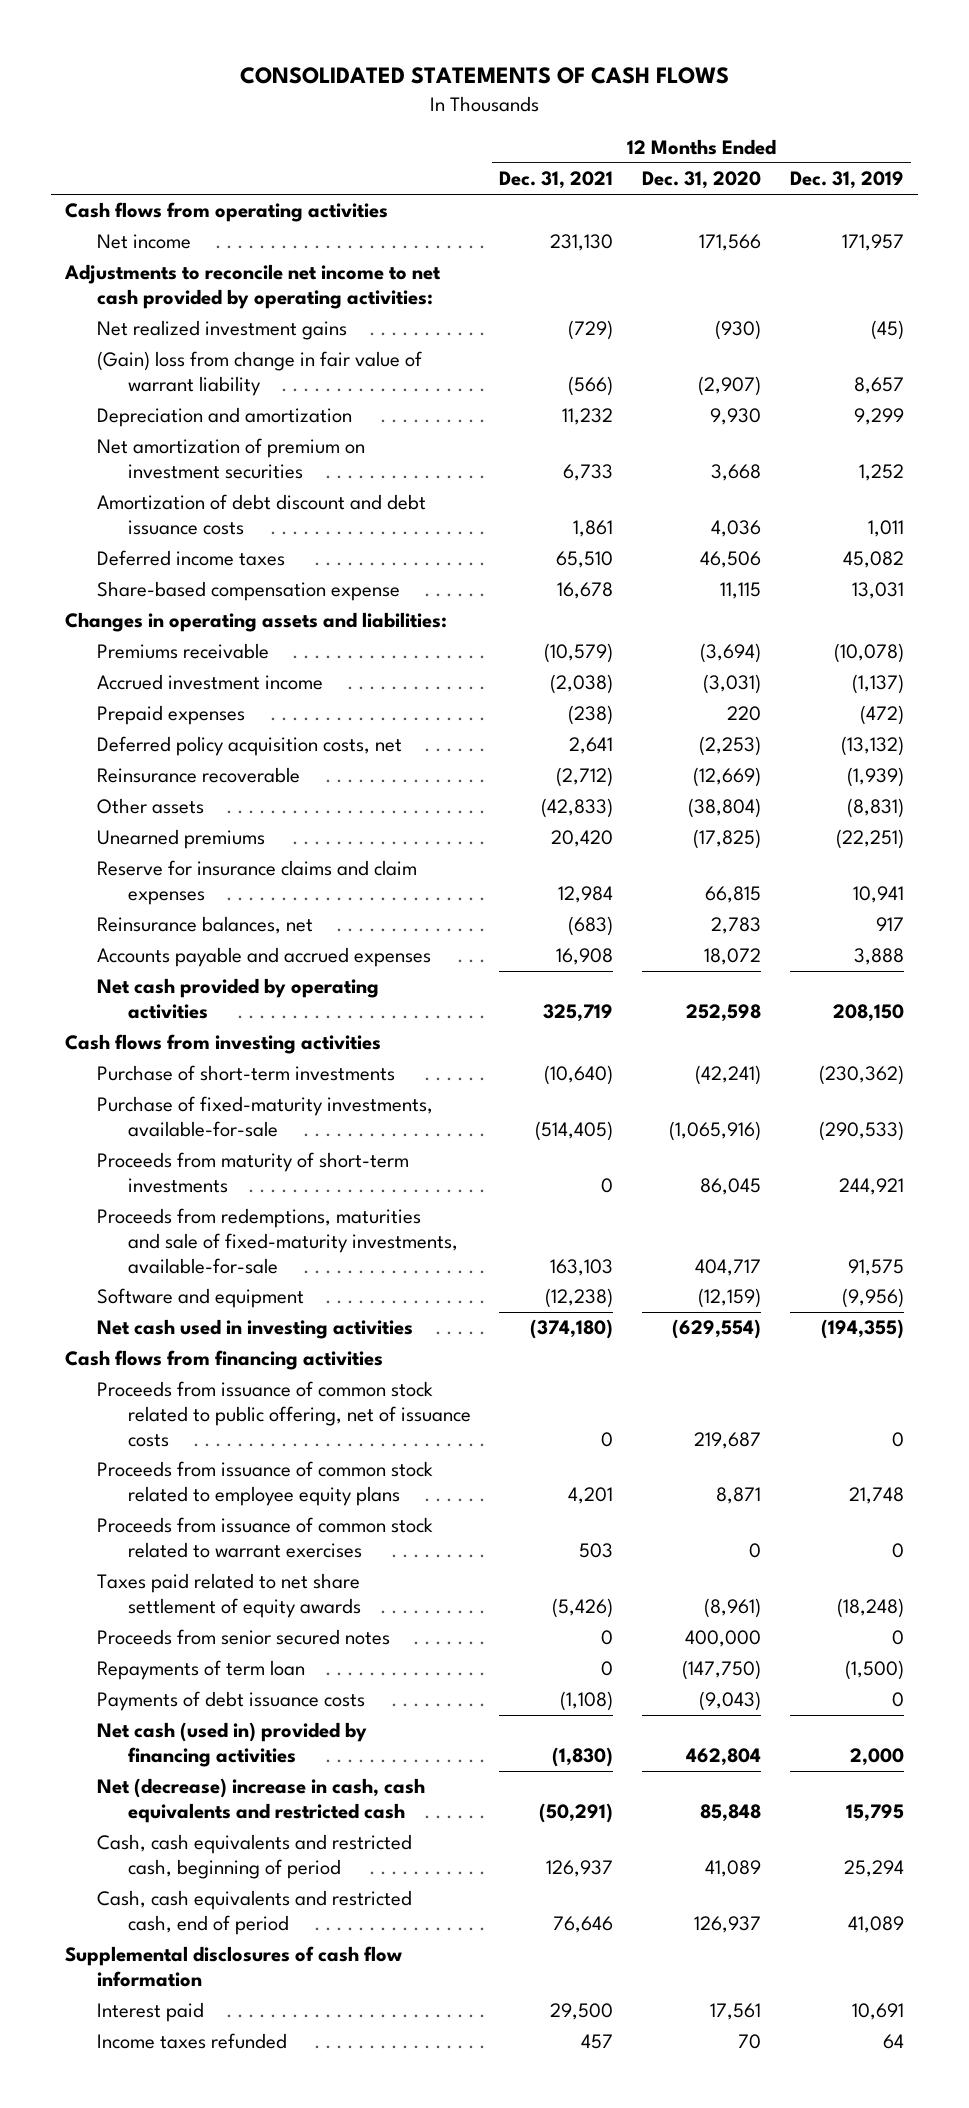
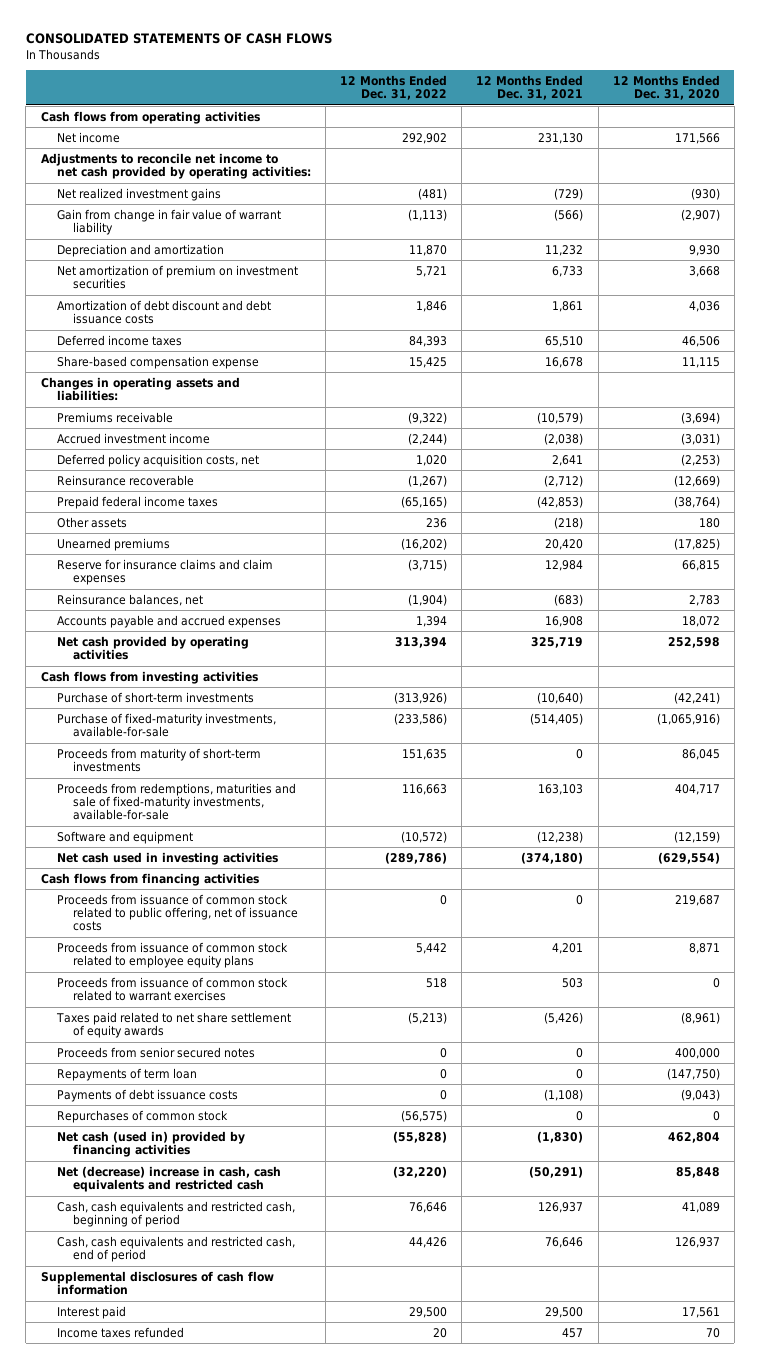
- | 12 Months Ended Dec. 31, 2021 | 12 Months Ended Dec. 31, 2020 | 12 Months Ended Dec. 31, 2019
+ | 12 Months Ended Dec. 31, 2022 | 12 Months Ended Dec. 31, 2021 | 12 Months Ended Dec. 31, 2020
- (Gain) loss from change in fair value of warrant liability | (566) | (2,907) | 8,657
+ Gain from change in fair value of warrant liability | (1,113) | (566) | (2,907)
- Prepaid expenses | (238) | 220 | (472)
- Other assets | (42,833) | (38,804) | (8,831)
+ Prepaid federal income taxes | (65,165) | (42,853) | (38,764)
+ Other assets | 236 | (218) | 180
+ Repurchases of common stock | (56,575) | 0 | 0

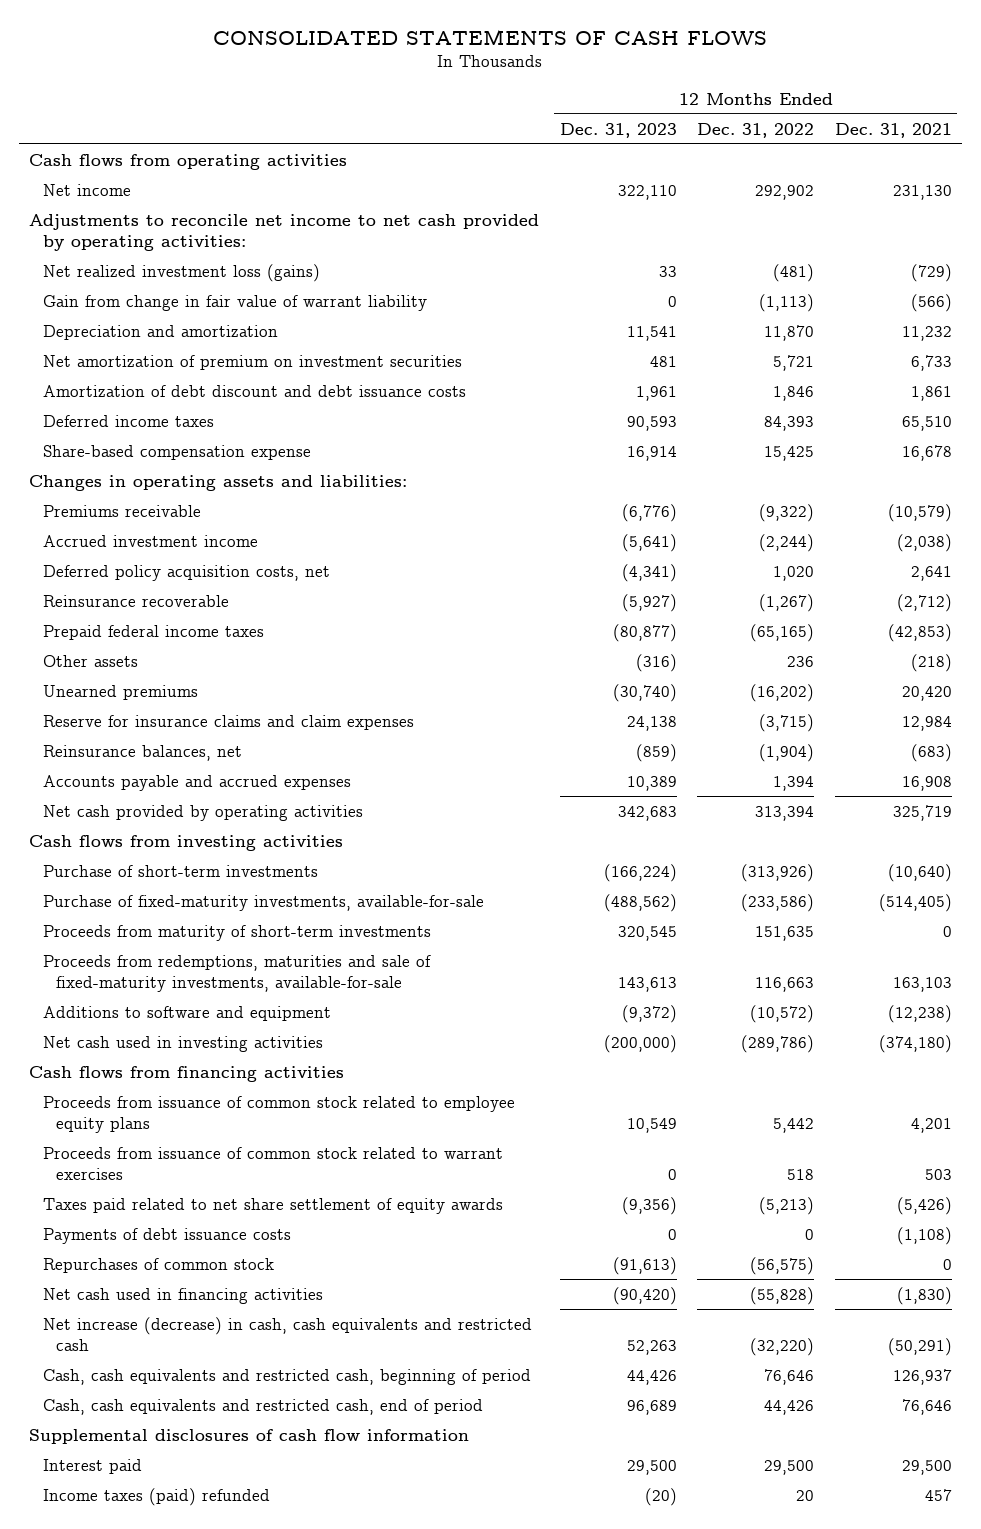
- | 12 Months Ended Dec. 31, 2022 | 12 Months Ended Dec. 31, 2021 | 12 Months Ended Dec. 31, 2020
+ | 12 Months Ended Dec. 31, 2023 | 12 Months Ended Dec. 31, 2022 | 12 Months Ended Dec. 31, 2021
- Net realized investment gains | (481) | (729) | (930)
+ Net realized investment loss (gains) | 33 | (481) | (729)
- Software and equipment | (10,572) | (12,238) | (12,159)
+ Additions to software and equipment | (9,372) | (10,572) | (12,238)
- Proceeds from issuance of common stock related to public offering, net of issuance costs | 0 | 0 | 219,687
- Proceeds from senior secured notes | 0 | 0 | 400,000
- Repayments of term loan | 0 | 0 | (147,750)
- Net cash (used in) provided by financing activities | (55,828) | (1,830) | 462,804
- Net (decrease) increase in cash, cash equivalents and restricted cash | (32,220) | (50,291) | 85,848
+ Net cash used in financing activities | (90,420) | (55,828) | (1,830)
+ Net increase (decrease) in cash, cash equivalents and restricted cash | 52,263 | (32,220) | (50,291)
- Income taxes refunded | 20 | 457 | 70
+ Income taxes (paid) refunded | (20) | 20 | 457

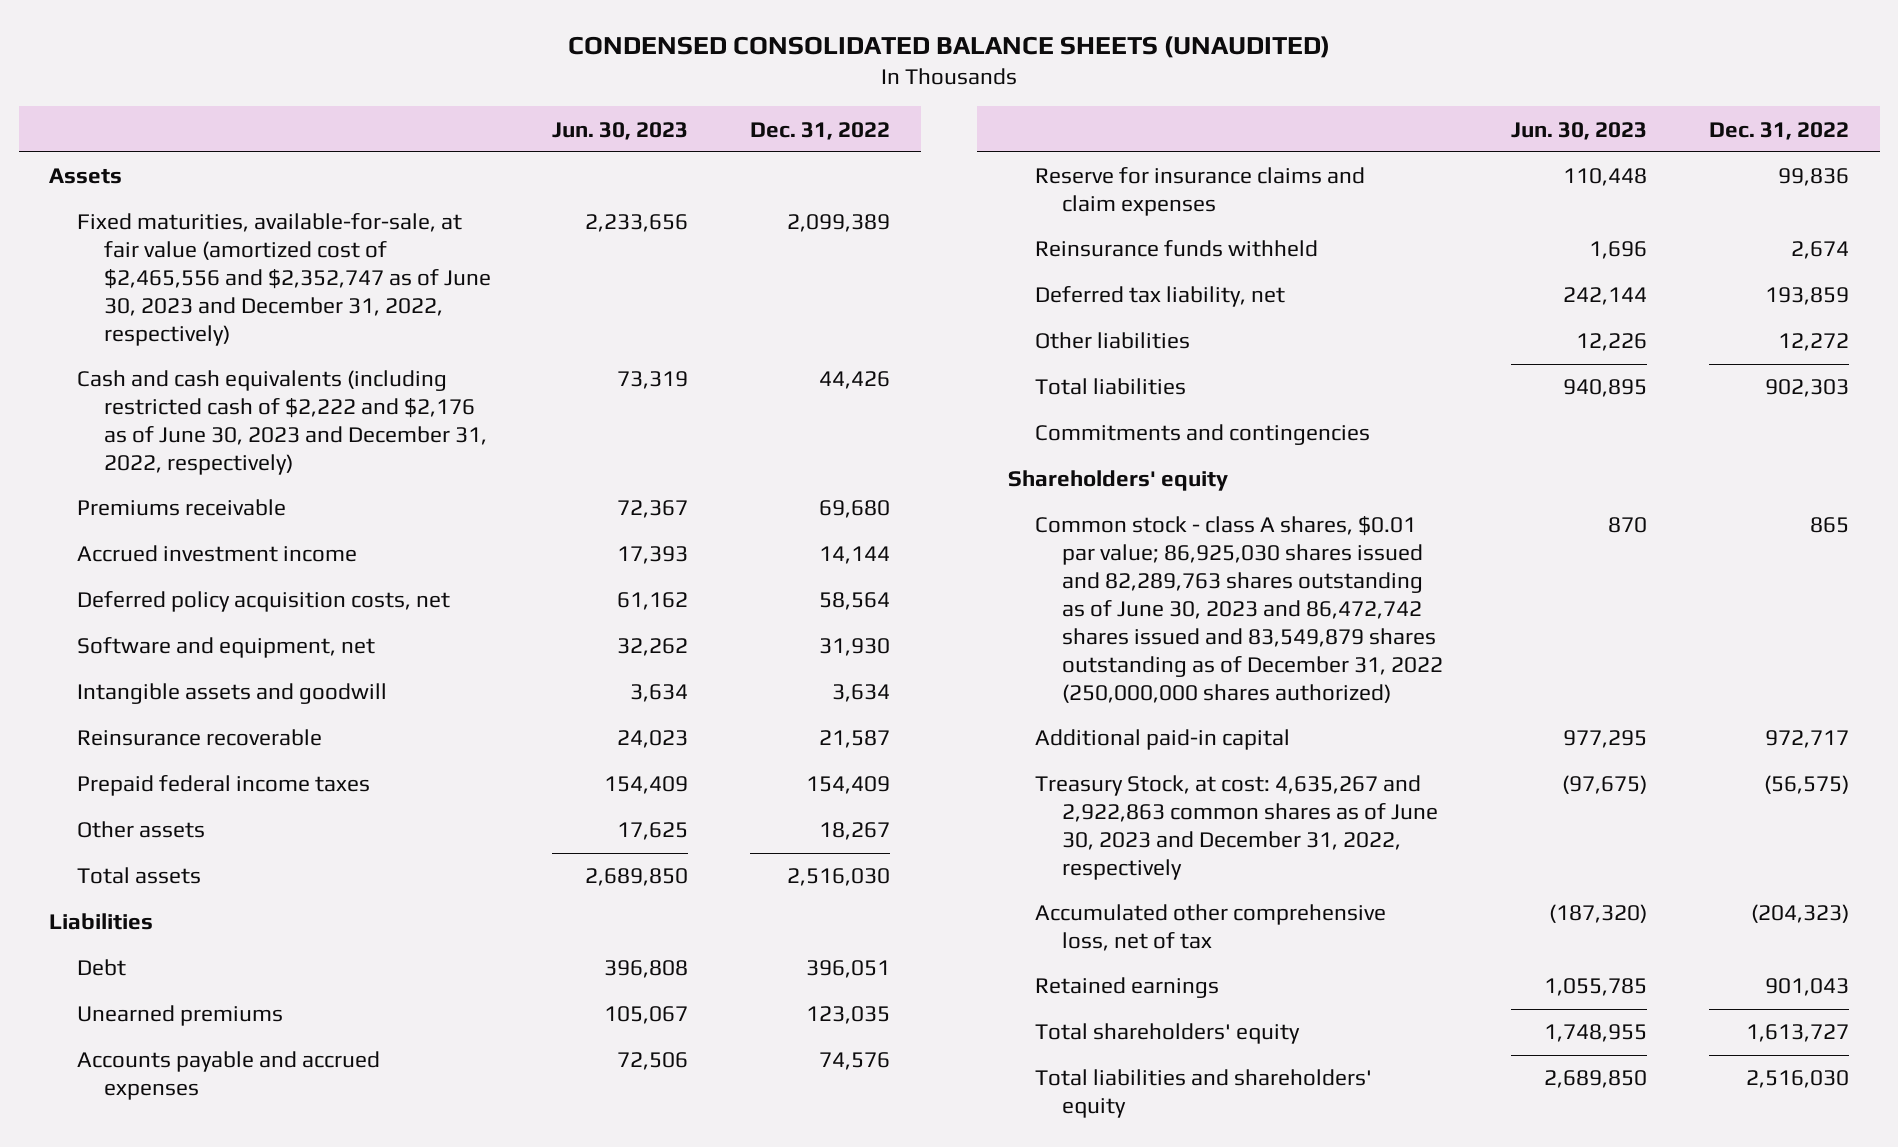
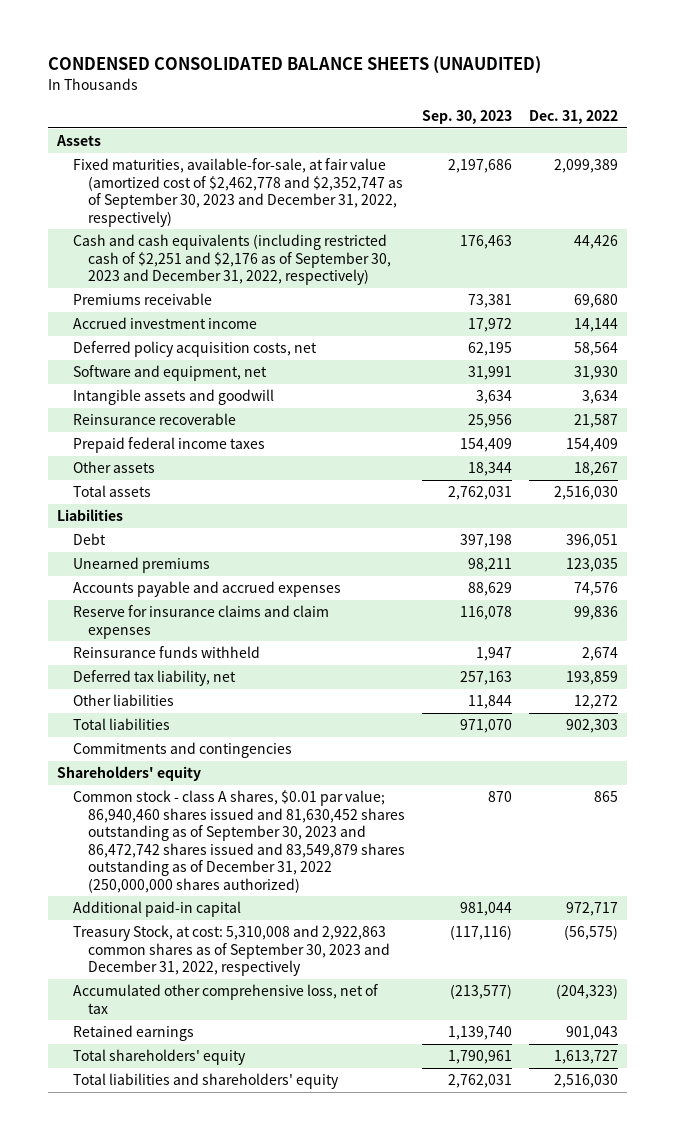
- | Jun. 30, 2023 | Dec. 31, 2022
+ | Sep. 30, 2023 | Dec. 31, 2022
- Fixed maturities, available-for-sale, at fair value (amortized cost of $2,465,556 and $2,352,747 as of June 30, 2023 and December 31, 2022, respectively) | 2,233,656 | 2,099,389
- Cash and cash equivalents (including restricted cash of $2,222 and $2,176 as of June 30, 2023 and December 31, 2022, respectively) | 73,319 | 44,426
+ Fixed maturities, available-for-sale, at fair value (amortized cost of $2,462,778 and $2,352,747 as of September 30, 2023 and December 31, 2022, respectively) | 2,197,686 | 2,099,389
+ Cash and cash equivalents (including restricted cash of $2,251 and $2,176 as of September 30, 2023 and December 31, 2022, respectively) | 176,463 | 44,426
- Common stock - class A shares, $0.01 par value; 86,925,030 shares issued and 82,289,763 shares outstanding as of June 30, 2023 and 86,472,742 shares issued and 83,549,879 shares outstanding as of December 31, 2022 (250,000,000 shares authorized) | 870 | 865
+ Common stock - class A shares, $0.01 par value; 86,940,460 shares issued and 81,630,452 shares outstanding as of September 30, 2023 and 86,472,742 shares issued and 83,549,879 shares outstanding as of December 31, 2022 (250,000,000 shares authorized) | 870 | 865
- Treasury Stock, at cost: 4,635,267 and 2,922,863 common shares as of June 30, 2023 and December 31, 2022, respectively | (97,675) | (56,575)
+ Treasury Stock, at cost: 5,310,008 and 2,922,863 common shares as of September 30, 2023 and December 31, 2022, respectively | (117,116) | (56,575)

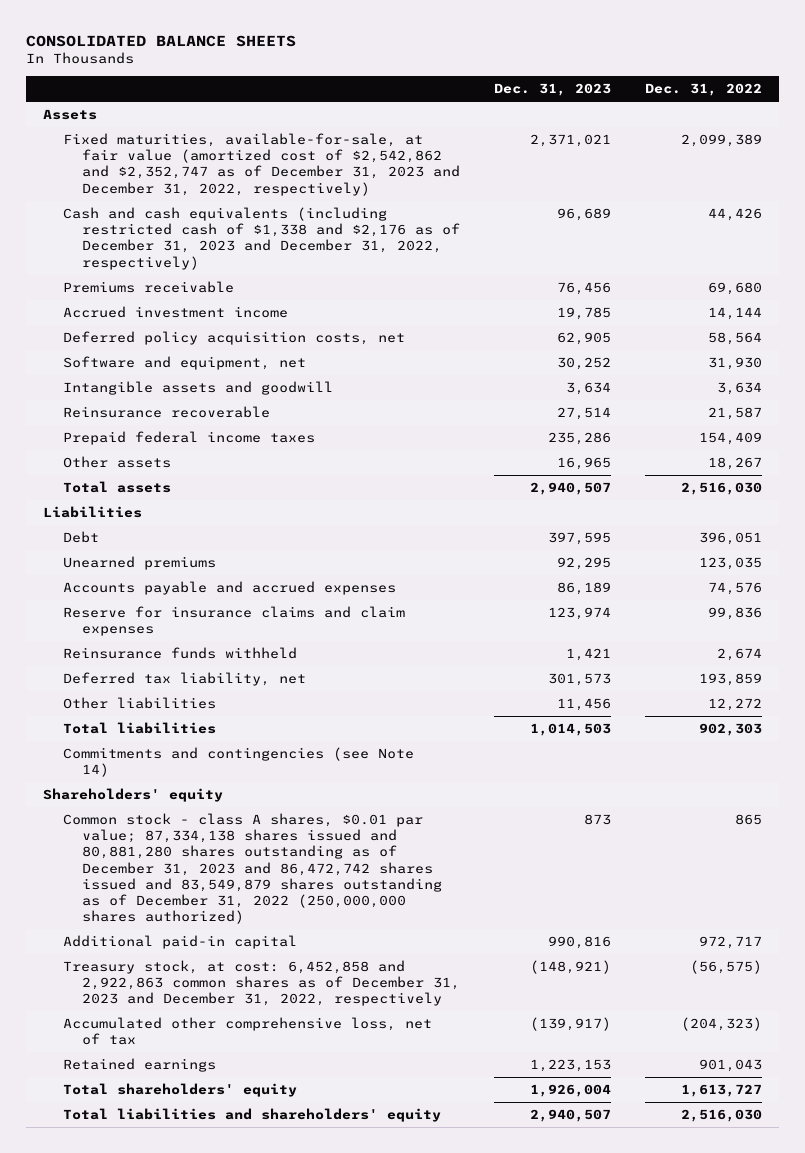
- CONDENSED CONSOLIDATED BALANCE SHEETS (UNAUDITED)
+ CONSOLIDATED BALANCE SHEETS
- | Sep. 30, 2023 | Dec. 31, 2022
+ | Dec. 31, 2023 | Dec. 31, 2022
- Fixed maturities, available-for-sale, at fair value (amortized cost of $2,462,778 and $2,352,747 as of September 30, 2023 and December 31, 2022, respectively) | 2,197,686 | 2,099,389
- Cash and cash equivalents (including restricted cash of $2,251 and $2,176 as of September 30, 2023 and December 31, 2022, respectively) | 176,463 | 44,426
+ Fixed maturities, available-for-sale, at fair value (amortized cost of $2,542,862 and $2,352,747 as of December 31, 2023 and December 31, 2022, respectively) | 2,371,021 | 2,099,389
+ Cash and cash equivalents (including restricted cash of $1,338 and $2,176 as of December 31, 2023 and December 31, 2022, respectively) | 96,689 | 44,426
- Commitments and contingencies
+ Commitments and contingencies (see Note 14)
- Common stock - class A shares, $0.01 par value; 86,940,460 shares issued and 81,630,452 shares outstanding as of September 30, 2023 and 86,472,742 shares issued and 83,549,879 shares outstanding as of December 31, 2022 (250,000,000 shares authorized) | 870 | 865
+ Common stock - class A shares, $0.01 par value; 87,334,138 shares issued and 80,881,280 shares outstanding as of December 31, 2023 and 86,472,742 shares issued and 83,549,879 shares outstanding as of December 31, 2022 (250,000,000 shares authorized) | 873 | 865
- Treasury Stock, at cost: 5,310,008 and 2,922,863 common shares as of September 30, 2023 and December 31, 2022, respectively | (117,116) | (56,575)
+ Treasury stock, at cost: 6,452,858 and 2,922,863 common shares as of December 31, 2023 and December 31, 2022, respectively | (148,921) | (56,575)

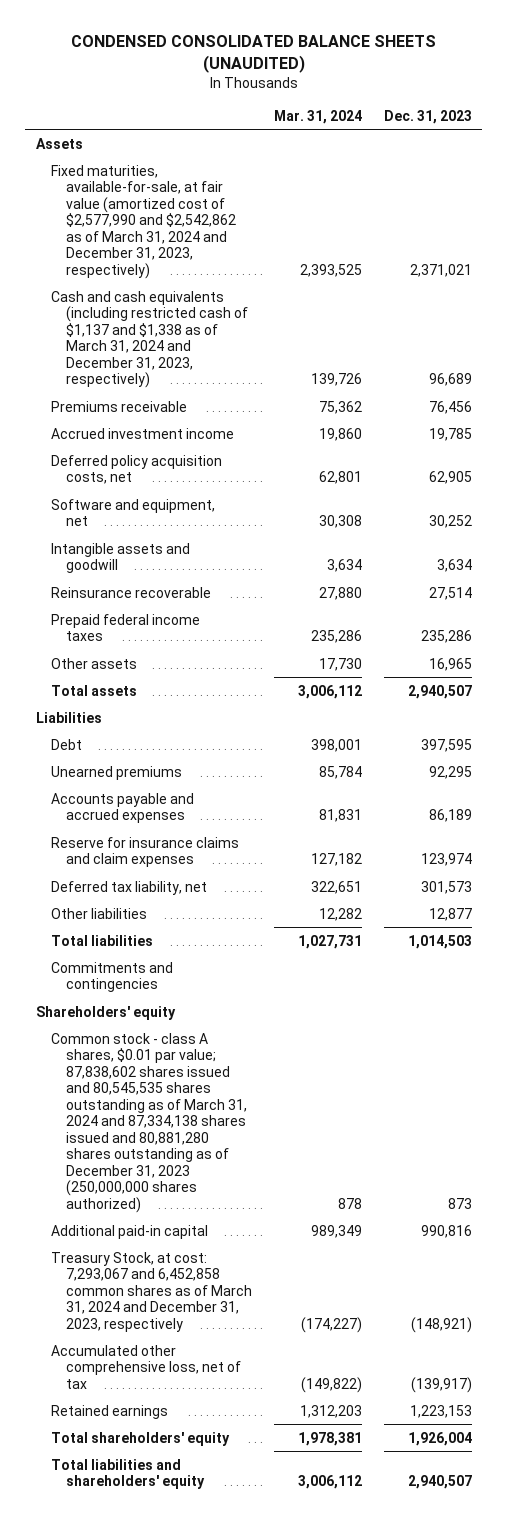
- CONSOLIDATED BALANCE SHEETS
+ CONDENSED CONSOLIDATED BALANCE SHEETS (UNAUDITED)
- | Dec. 31, 2023 | Dec. 31, 2022
+ | Mar. 31, 2024 | Dec. 31, 2023
- Fixed maturities, available-for-sale, at fair value (amortized cost of $2,542,862 and $2,352,747 as of December 31, 2023 and December 31, 2022, respectively) | 2,371,021 | 2,099,389
- Cash and cash equivalents (including restricted cash of $1,338 and $2,176 as of December 31, 2023 and December 31, 2022, respectively) | 96,689 | 44,426
+ Fixed maturities, available-for-sale, at fair value (amortized cost of $2,577,990 and $2,542,862 as of March 31, 2024 and December 31, 2023, respectively) | 2,393,525 | 2,371,021
+ Cash and cash equivalents (including restricted cash of $1,137 and $1,338 as of March 31, 2024 and December 31, 2023, respectively) | 139,726 | 96,689
- Reinsurance funds withheld | 1,421 | 2,674
- Other liabilities | 11,456 | 12,272
+ Other liabilities | 12,282 | 12,877
- Commitments and contingencies (see Note 14)
+ Commitments and contingencies
- Common stock - class A shares, $0.01 par value; 87,334,138 shares issued and 80,881,280 shares outstanding as of December 31, 2023 and 86,472,742 shares issued and 83,549,879 shares outstanding as of December 31, 2022 (250,000,000 shares authorized) | 873 | 865
+ Common stock - class A shares, $0.01 par value; 87,838,602 shares issued and 80,545,535 shares outstanding as of March 31, 2024 and 87,334,138 shares issued and 80,881,280 shares outstanding as of December 31, 2023 (250,000,000 shares authorized) | 878 | 873
- Treasury stock, at cost: 6,452,858 and 2,922,863 common shares as of December 31, 2023 and December 31, 2022, respectively | (148,921) | (56,575)
+ Treasury Stock, at cost: 7,293,067 and 6,452,858 common shares as of March 31, 2024 and December 31, 2023, respectively | (174,227) | (148,921)

